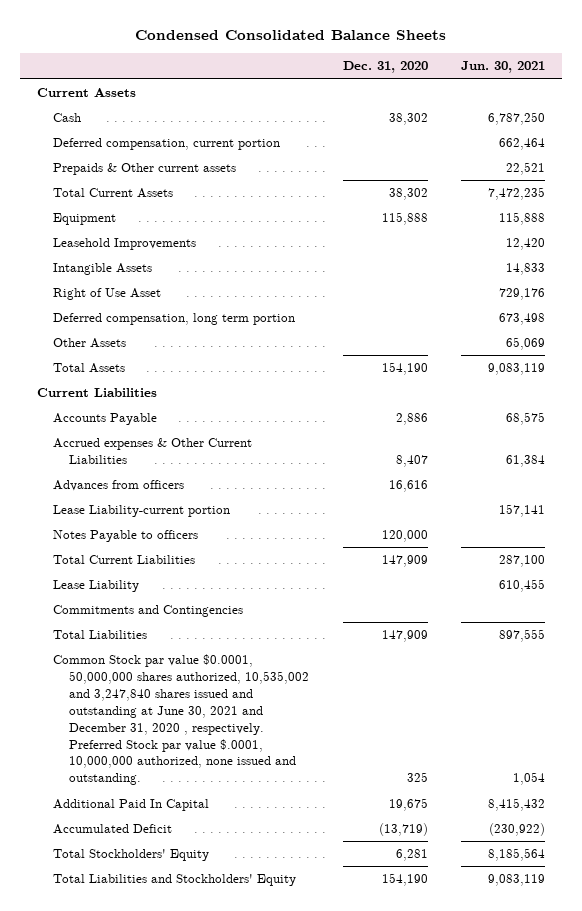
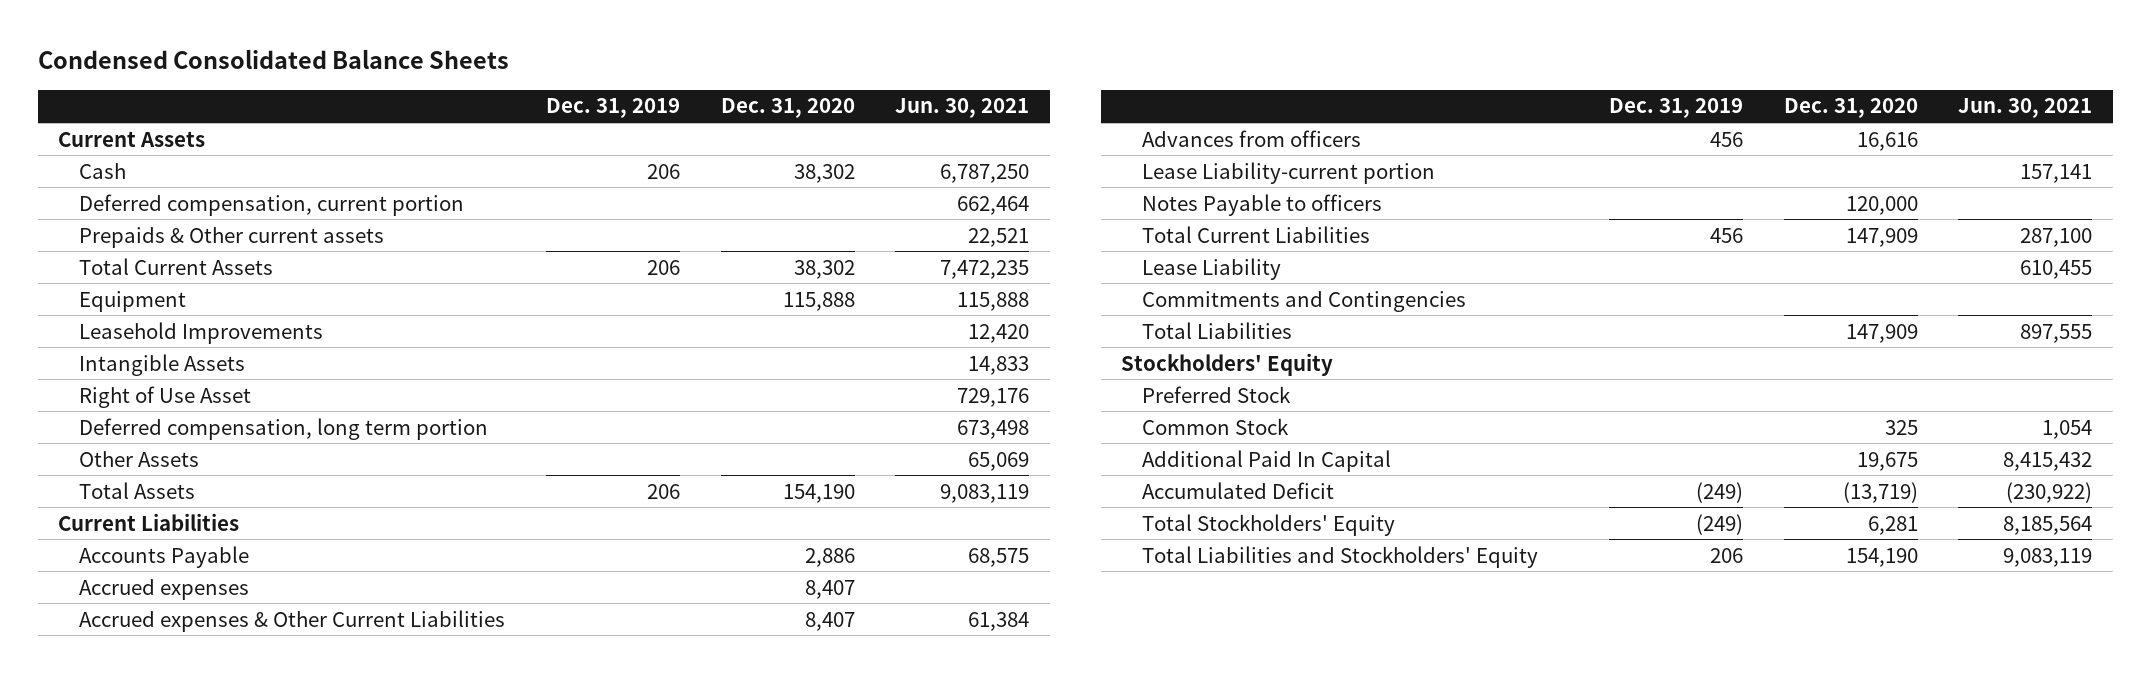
- | Dec. 31, 2020 | Jun. 30, 2021
+ | Dec. 31, 2019 | Dec. 31, 2020 | Jun. 30, 2021
+ Accrued expenses | | 8,407 |
- Common Stock par value $0.0001, 50,000,000 shares authorized, 10,535,002 and 3,247,840 shares issued and outstanding at June 30, 2021 and December 31, 2020 , respectively. Preferred Stock par value $.0001, 10,000,000 authorized, none issued and outstanding. | 325 | 1,054
+ Stockholders' Equity
+ Preferred Stock
+ Common Stock | | 325 | 1,054

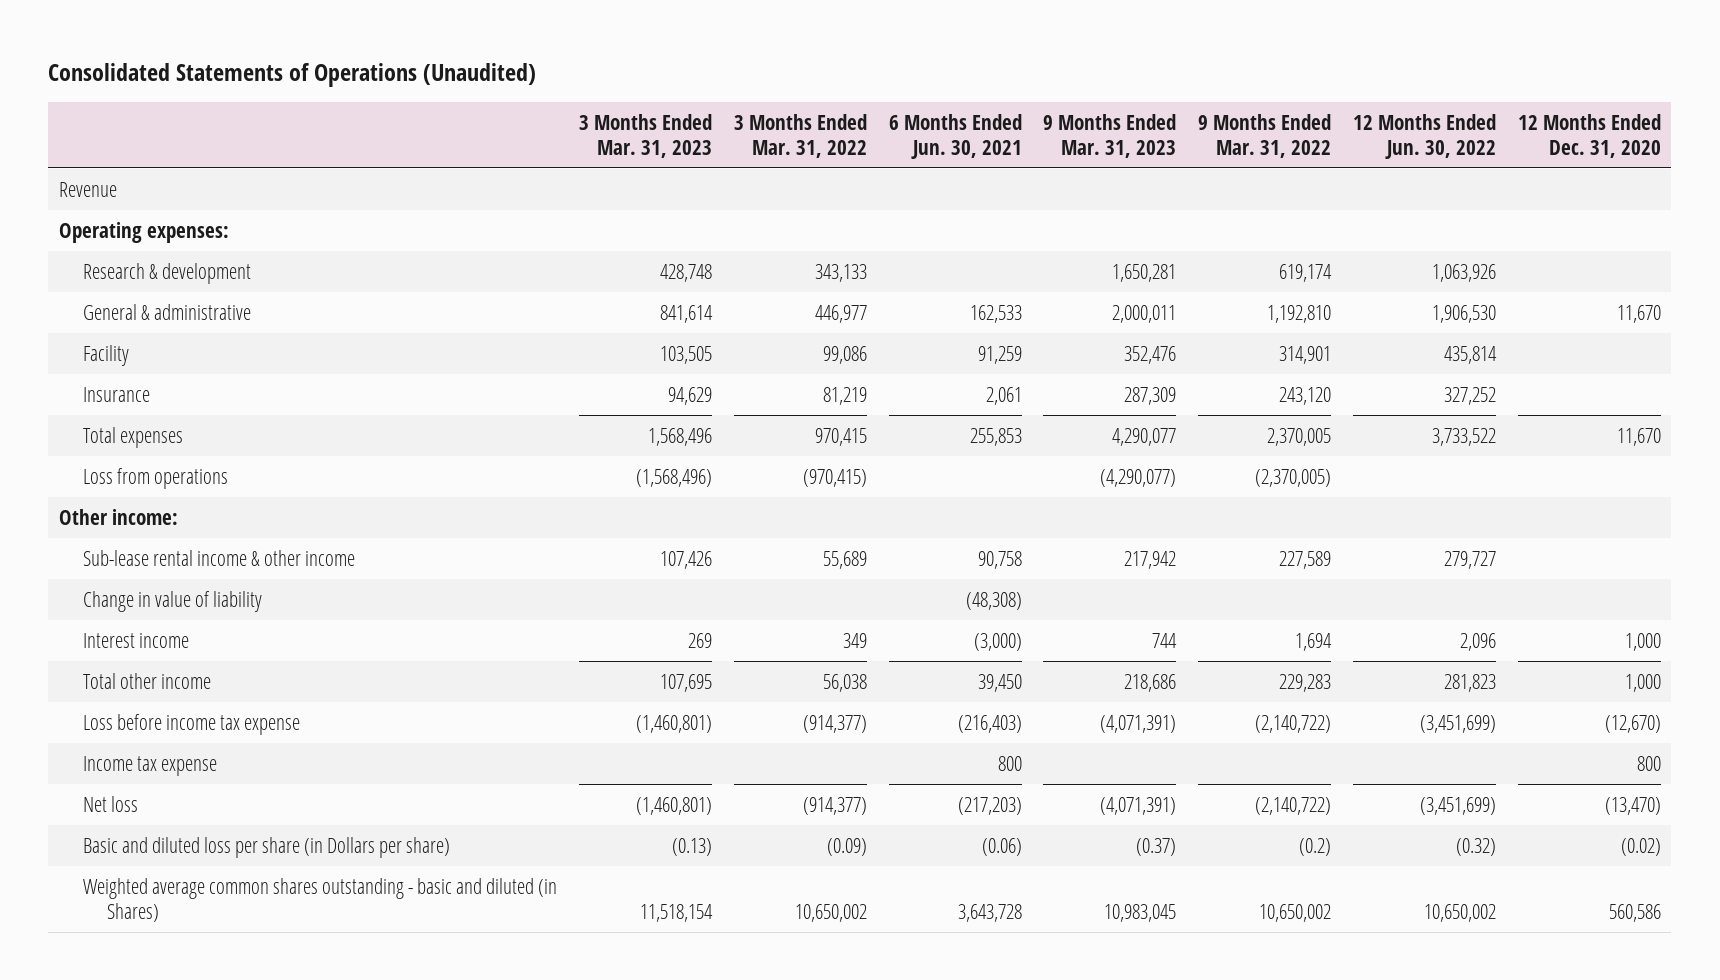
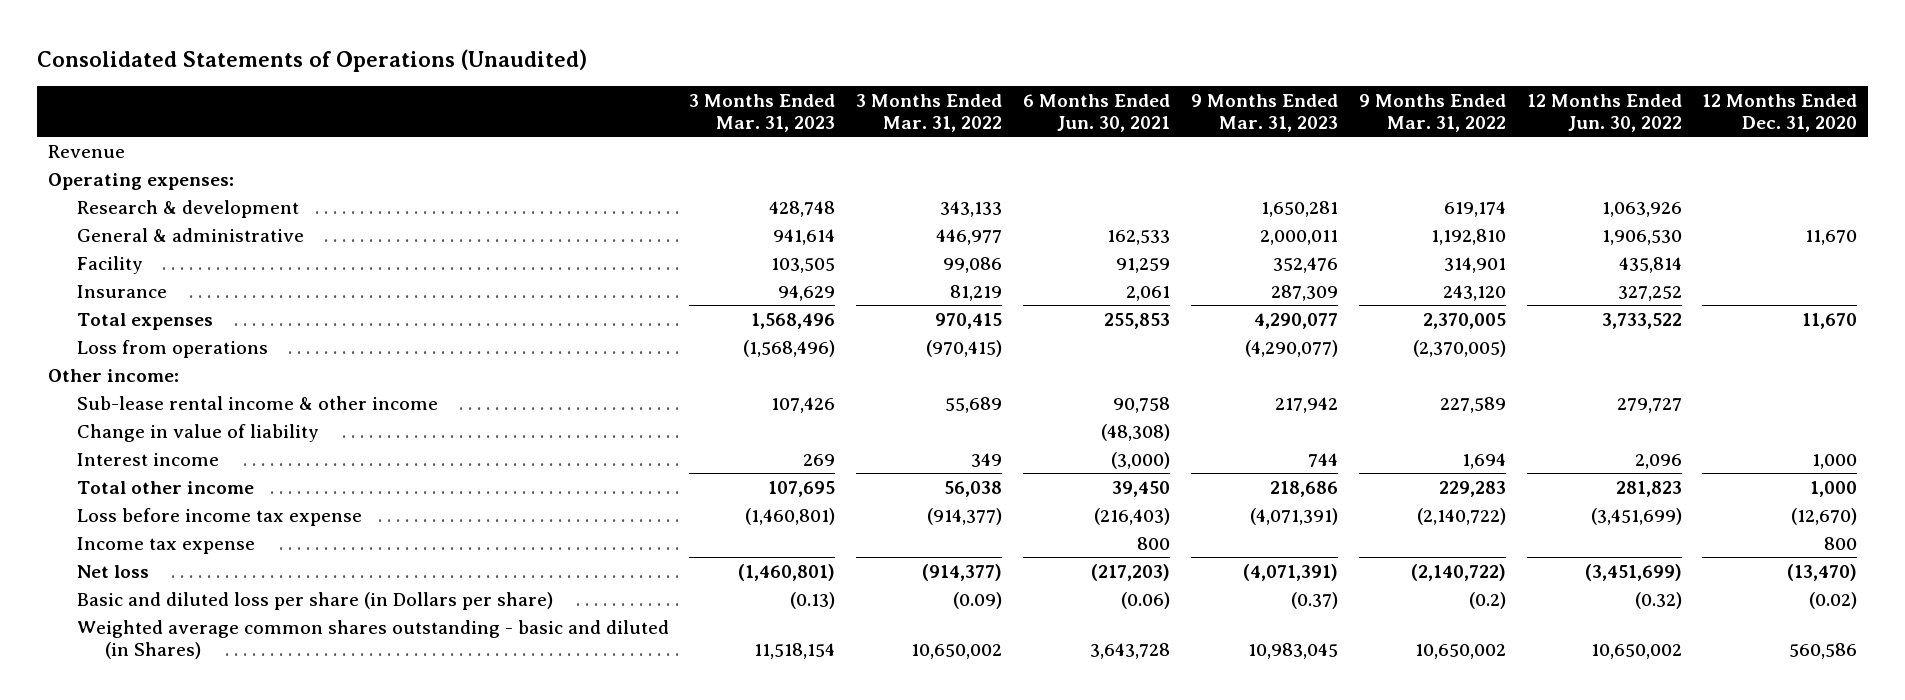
- General & administrative | 841,614 | 446,977 | 162,533 | 2,000,011 | 1,192,810 | 1,906,530 | 11,670
+ General & administrative | 941,614 | 446,977 | 162,533 | 2,000,011 | 1,192,810 | 1,906,530 | 11,670

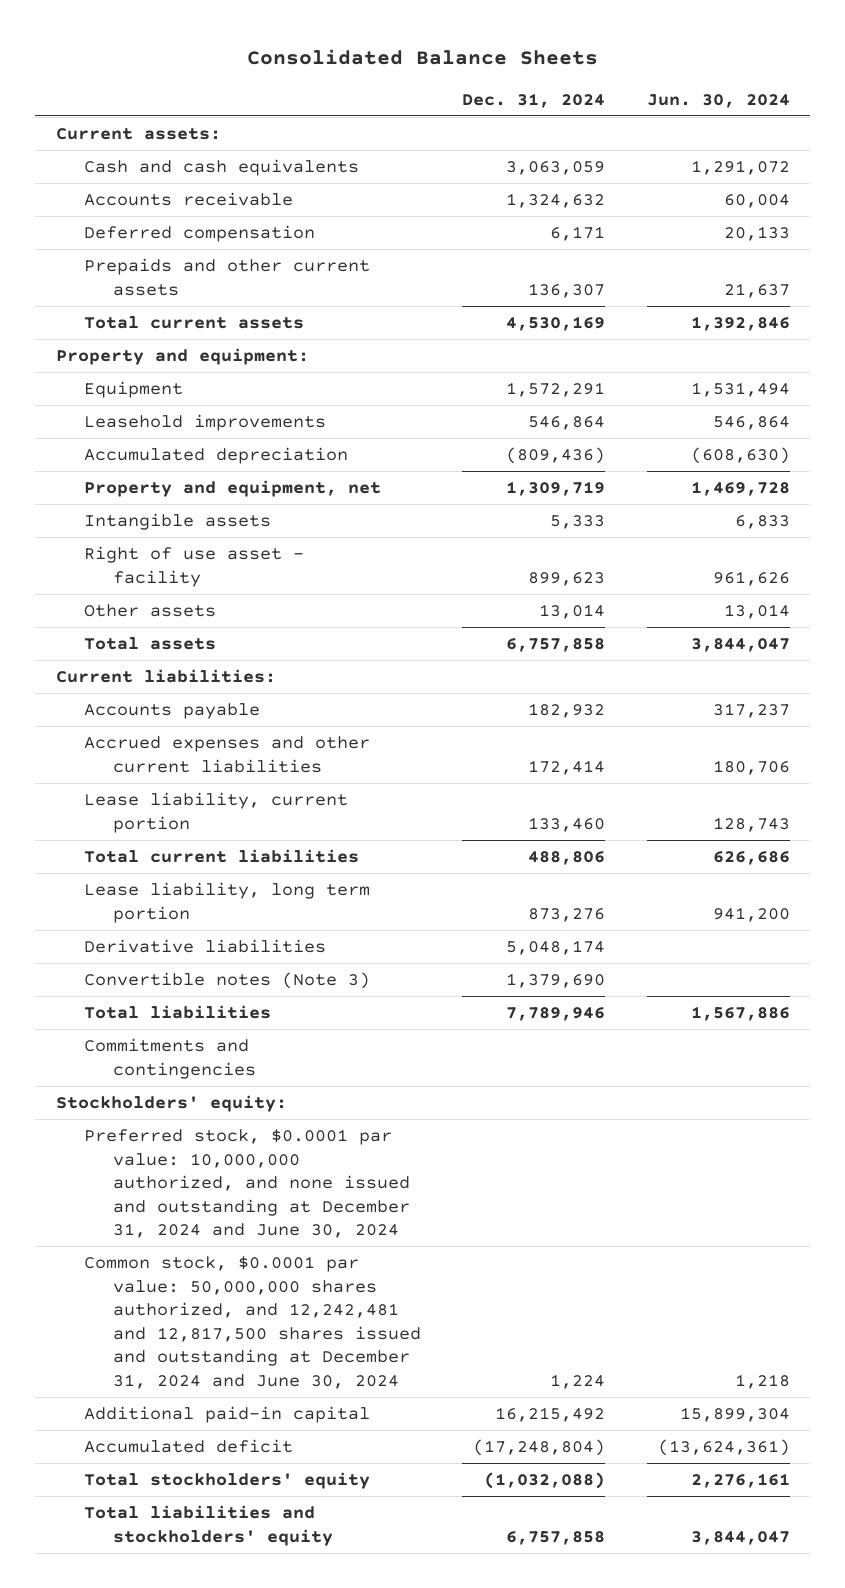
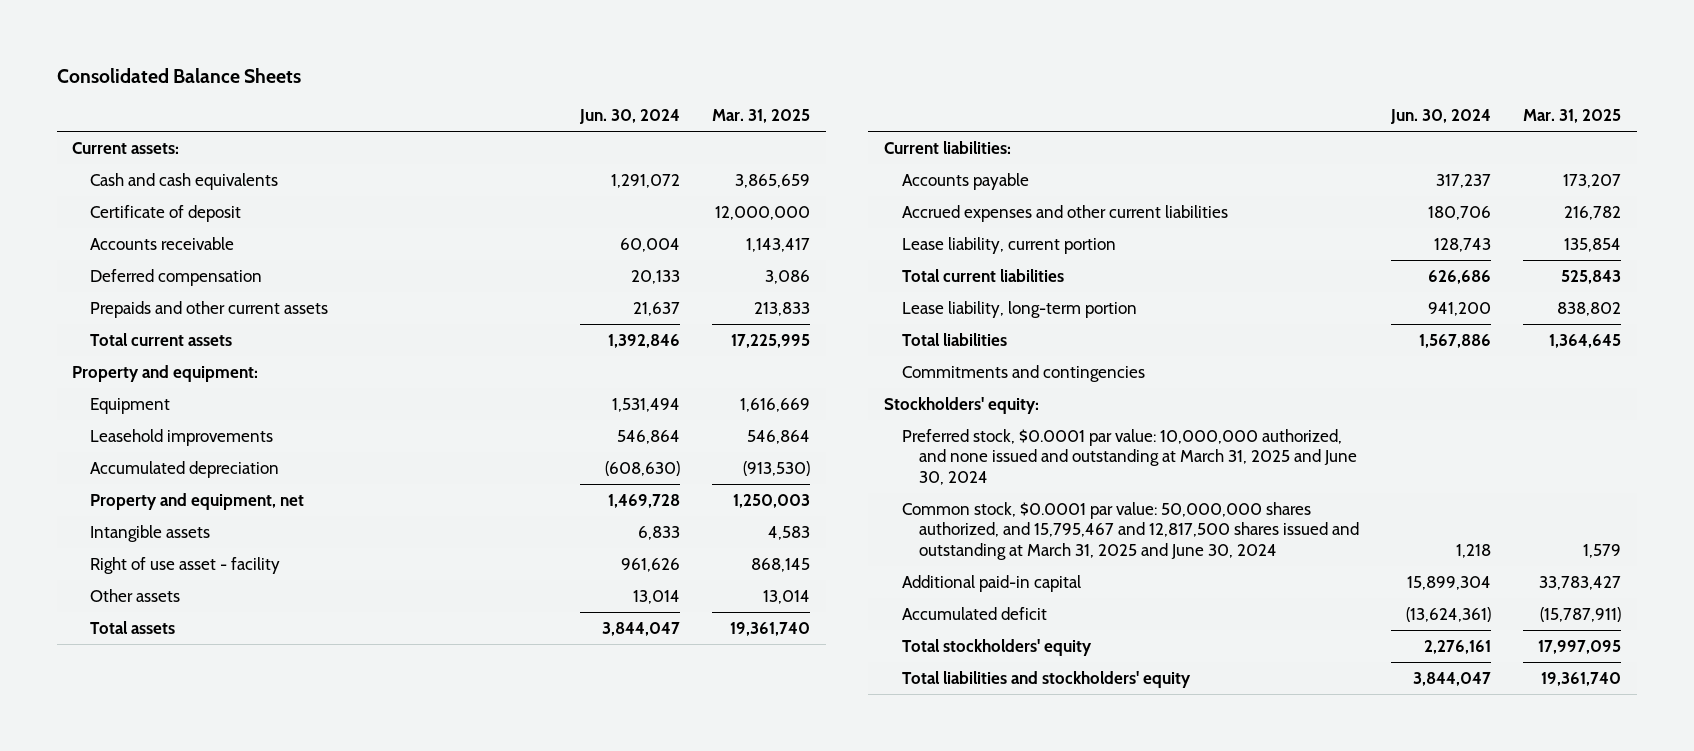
- | Dec. 31, 2024 | Jun. 30, 2024
+ | Jun. 30, 2024 | Mar. 31, 2025
+ Certificate of deposit | | 12,000,000
- Lease liability, long term portion | 873,276 | 941,200
- Derivative liabilities | 5,048,174 |
- Convertible notes (Note 3) | 1,379,690 |
+ Lease liability, long-term portion | 941,200 | 838,802
- Preferred stock, $0.0001 par value: 10,000,000 authorized, and none issued and outstanding at December 31, 2024 and June 30, 2024
- Common stock, $0.0001 par value: 50,000,000 shares authorized, and 12,242,481 and 12,817,500 shares issued and outstanding at December 31, 2024 and June 30, 2024 | 1,224 | 1,218
+ Preferred stock, $0.0001 par value: 10,000,000 authorized, and none issued and outstanding at March 31, 2025 and June 30, 2024
+ Common stock, $0.0001 par value: 50,000,000 shares authorized, and 15,795,467 and 12,817,500 shares issued and outstanding at March 31, 2025 and June 30, 2024 | 1,218 | 1,579

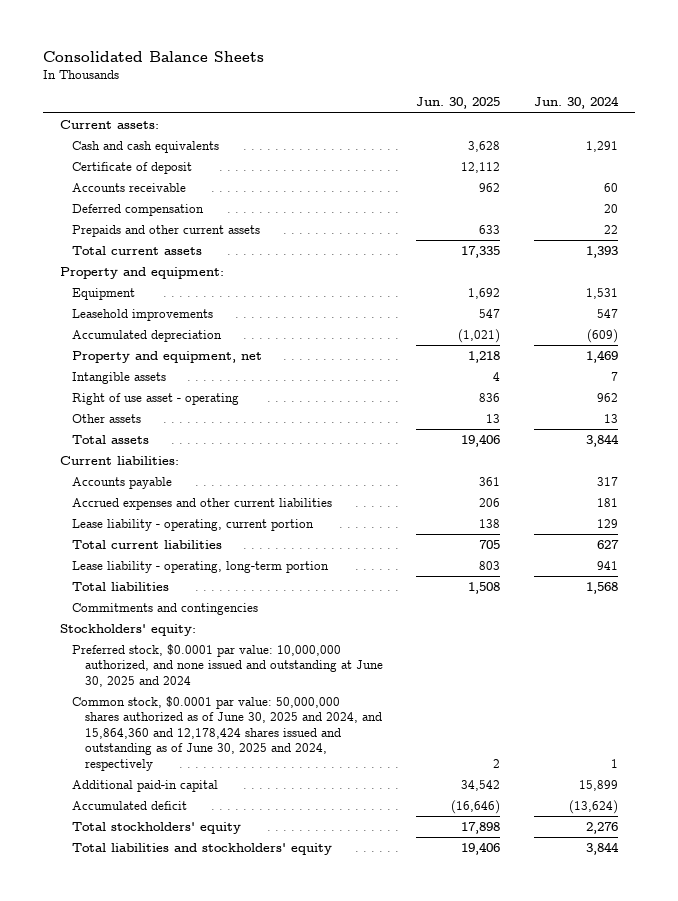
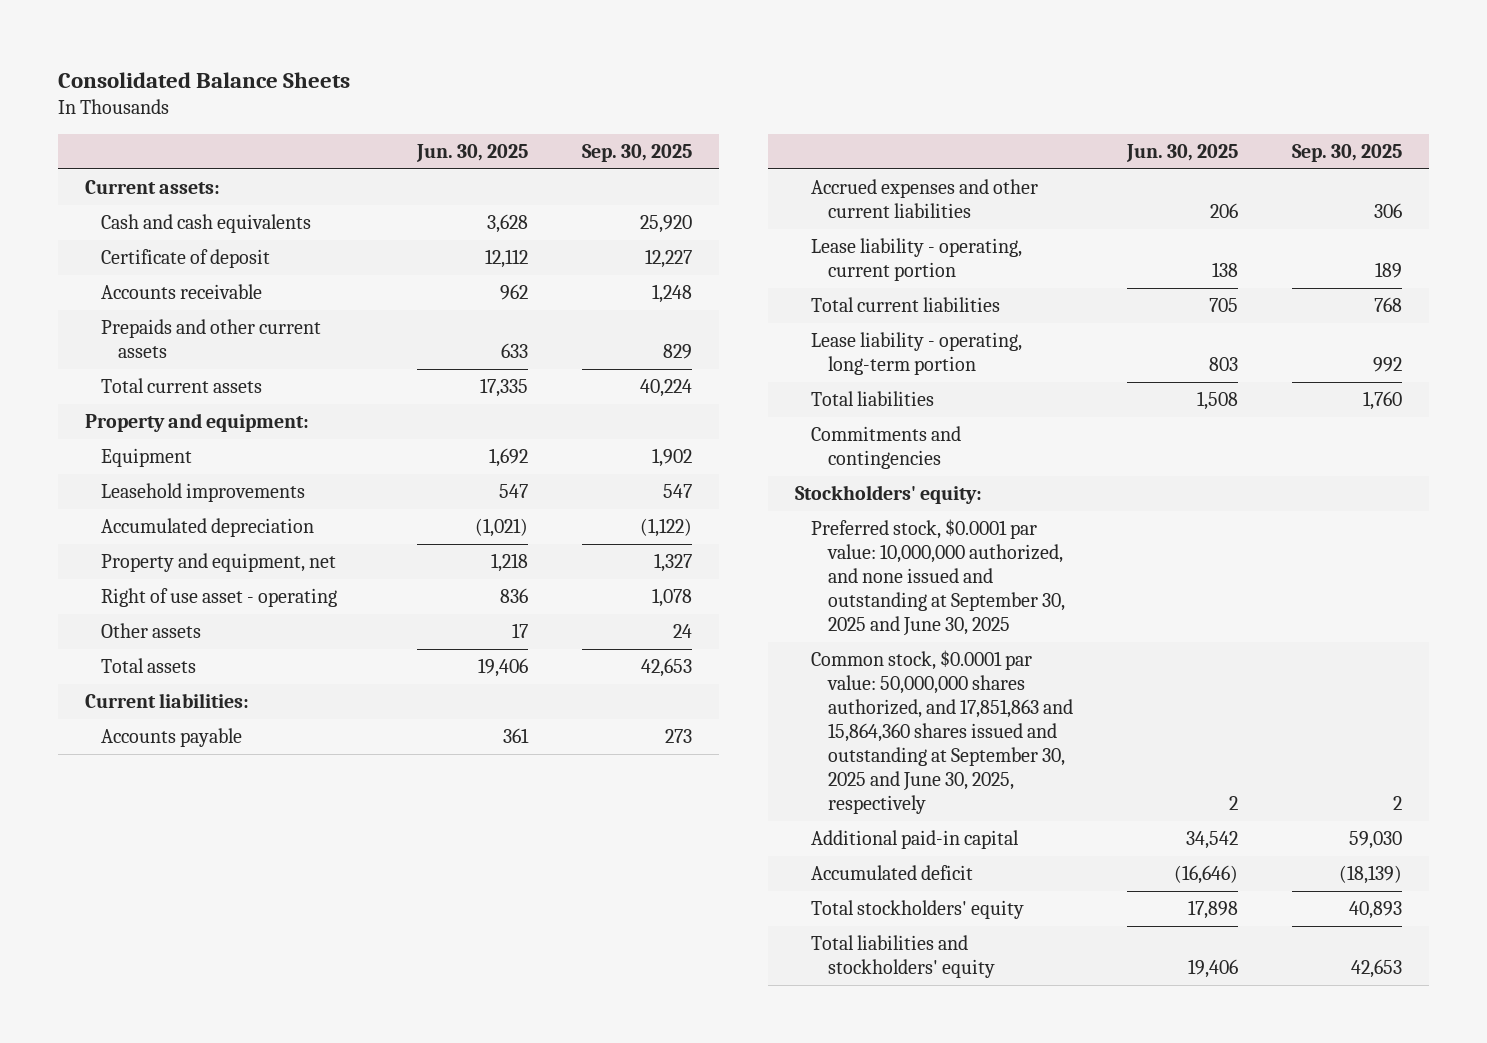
- | Jun. 30, 2025 | Jun. 30, 2024
+ | Jun. 30, 2025 | Sep. 30, 2025
- Deferred compensation | | 20
- Intangible assets | 4 | 7
- Other assets | 13 | 13
+ Other assets | 17 | 24
- Preferred stock, $0.0001 par value: 10,000,000 authorized, and none issued and outstanding at June 30, 2025 and 2024
- Common stock, $0.0001 par value: 50,000,000 shares authorized as of June 30, 2025 and 2024, and 15,864,360 and 12,178,424 shares issued and outstanding as of June 30, 2025 and 2024, respectively | 2 | 1
+ Preferred stock, $0.0001 par value: 10,000,000 authorized, and none issued and outstanding at September 30, 2025 and June 30, 2025
+ Common stock, $0.0001 par value: 50,000,000 shares authorized, and 17,851,863 and 15,864,360 shares issued and outstanding at September 30, 2025 and June 30, 2025, respectively | 2 | 2

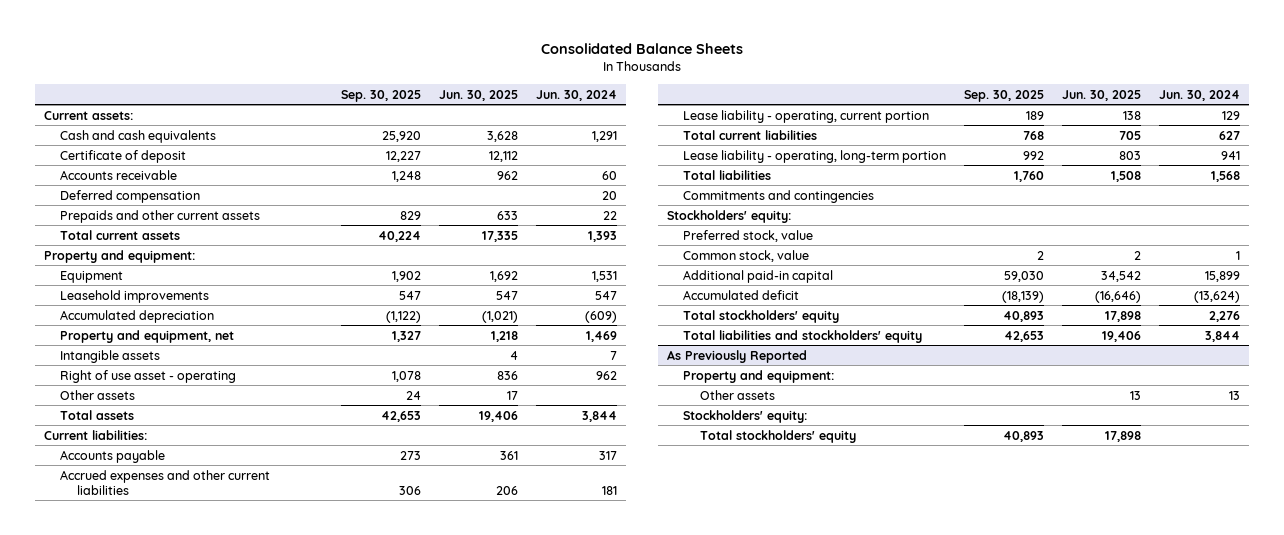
- | Jun. 30, 2025 | Sep. 30, 2025
+ | Sep. 30, 2025 | Jun. 30, 2025 | Jun. 30, 2024
+ Deferred compensation | | | 20
+ Intangible assets | | 4 | 7
- Preferred stock, $0.0001 par value: 10,000,000 authorized, and none issued and outstanding at September 30, 2025 and June 30, 2025
- Common stock, $0.0001 par value: 50,000,000 shares authorized, and 17,851,863 and 15,864,360 shares issued and outstanding at September 30, 2025 and June 30, 2025, respectively | 2 | 2
+ Preferred stock, value
+ Common stock, value | 2 | 2 | 1
+ As Previously Reported
+ Property and equipment:
+ Other assets | | 13 | 13
+ Stockholders' equity:
+ Total stockholders' equity | 40,893 | 17,898 |

